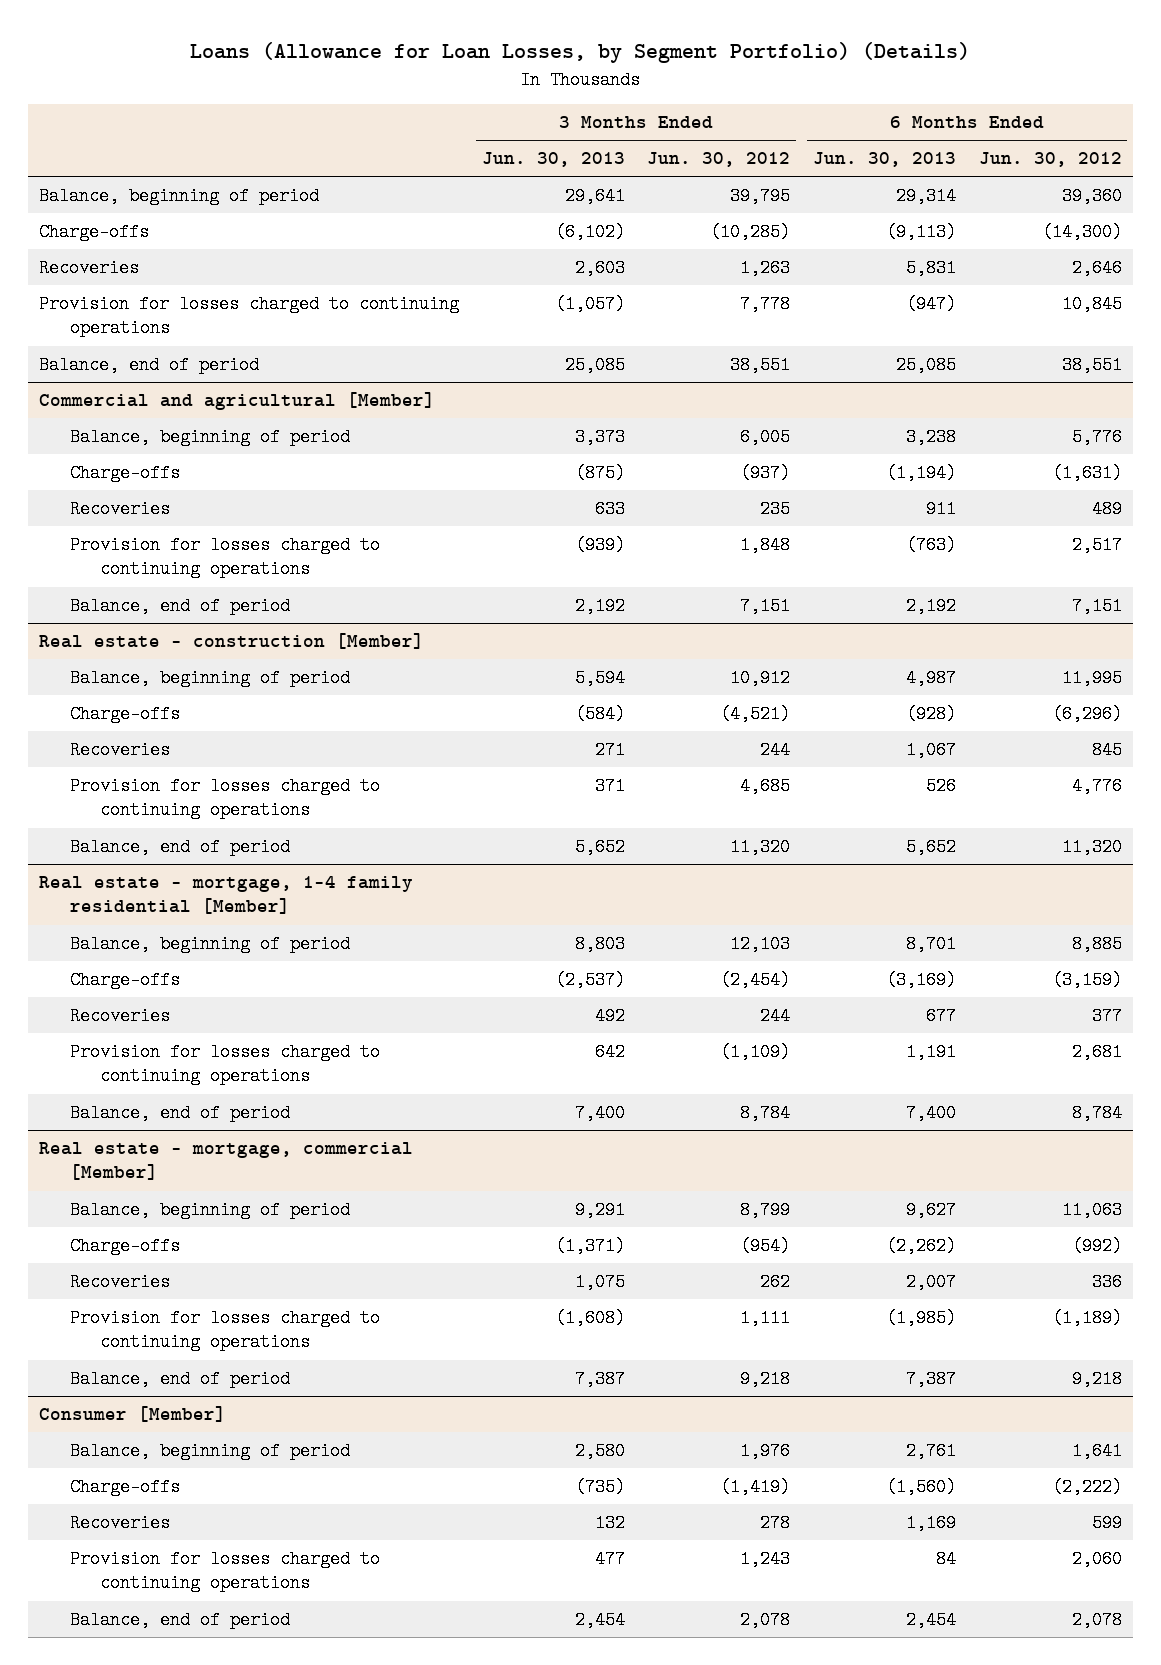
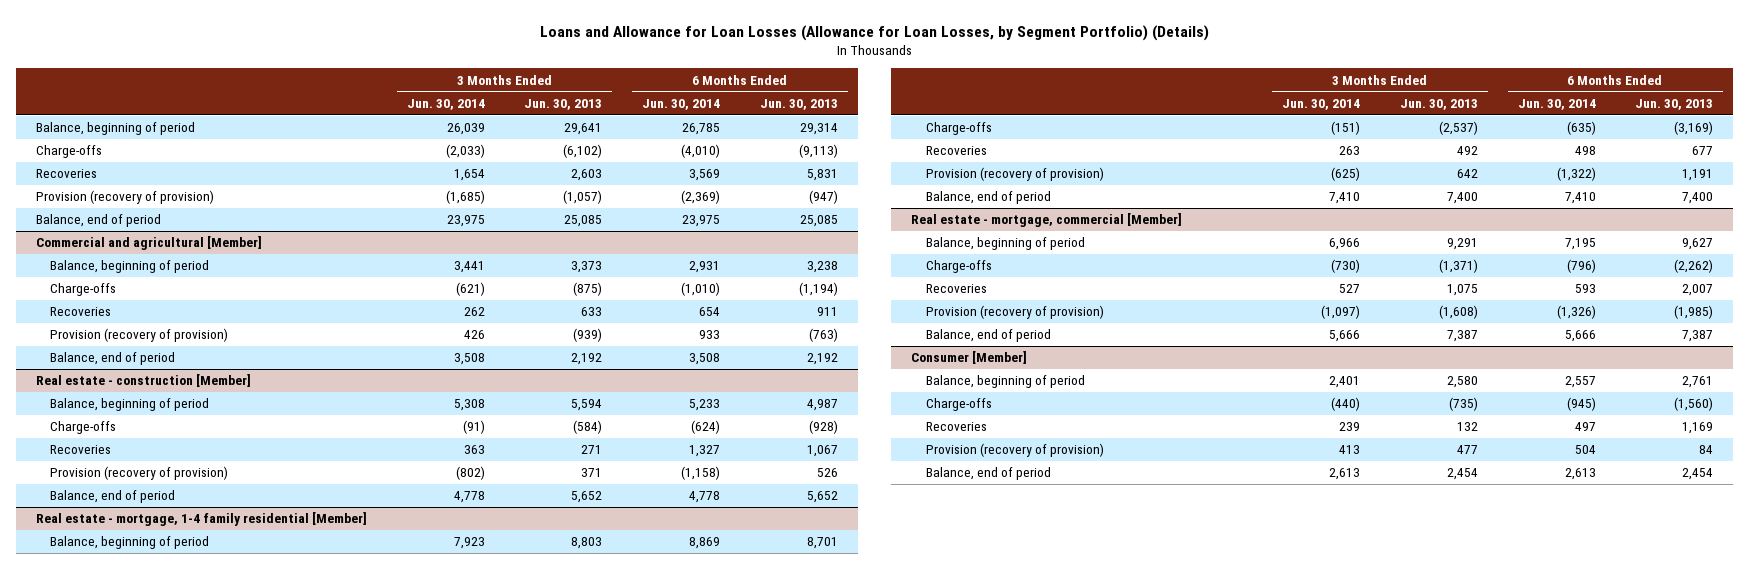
- Loans (Allowance for Loan Losses, by Segment Portfolio) (Details)
+ Loans and Allowance for Loan Losses (Allowance for Loan Losses, by Segment Portfolio) (Details)
- | 3 Months Ended Jun. 30, 2013 | 3 Months Ended Jun. 30, 2012 | 6 Months Ended Jun. 30, 2013 | 6 Months Ended Jun. 30, 2012
+ | 3 Months Ended Jun. 30, 2014 | 3 Months Ended Jun. 30, 2013 | 6 Months Ended Jun. 30, 2014 | 6 Months Ended Jun. 30, 2013
- Provision for losses charged to continuing operations | (1,057) | 7,778 | (947) | 10,845
+ Provision (recovery of provision) | (1,685) | (1,057) | (2,369) | (947)
@ Commercial and agricultural [Member]
- Provision for losses charged to continuing operations | (939) | 1,848 | (763) | 2,517
+ Provision (recovery of provision) | 426 | (939) | 933 | (763)
@ Real estate - construction [Member]
- Provision for losses charged to continuing operations | 371 | 4,685 | 526 | 4,776
+ Provision (recovery of provision) | (802) | 371 | (1,158) | 526
@ Real estate - mortgage, 1-4 family residential [Member]
- Provision for losses charged to continuing operations | 642 | (1,109) | 1,191 | 2,681
+ Provision (recovery of provision) | (625) | 642 | (1,322) | 1,191
@ Real estate - mortgage, commercial [Member]
- Provision for losses charged to continuing operations | (1,608) | 1,111 | (1,985) | (1,189)
+ Provision (recovery of provision) | (1,097) | (1,608) | (1,326) | (1,985)
@ Consumer [Member]
- Provision for losses charged to continuing operations | 477 | 1,243 | 84 | 2,060
+ Provision (recovery of provision) | 413 | 477 | 504 | 84

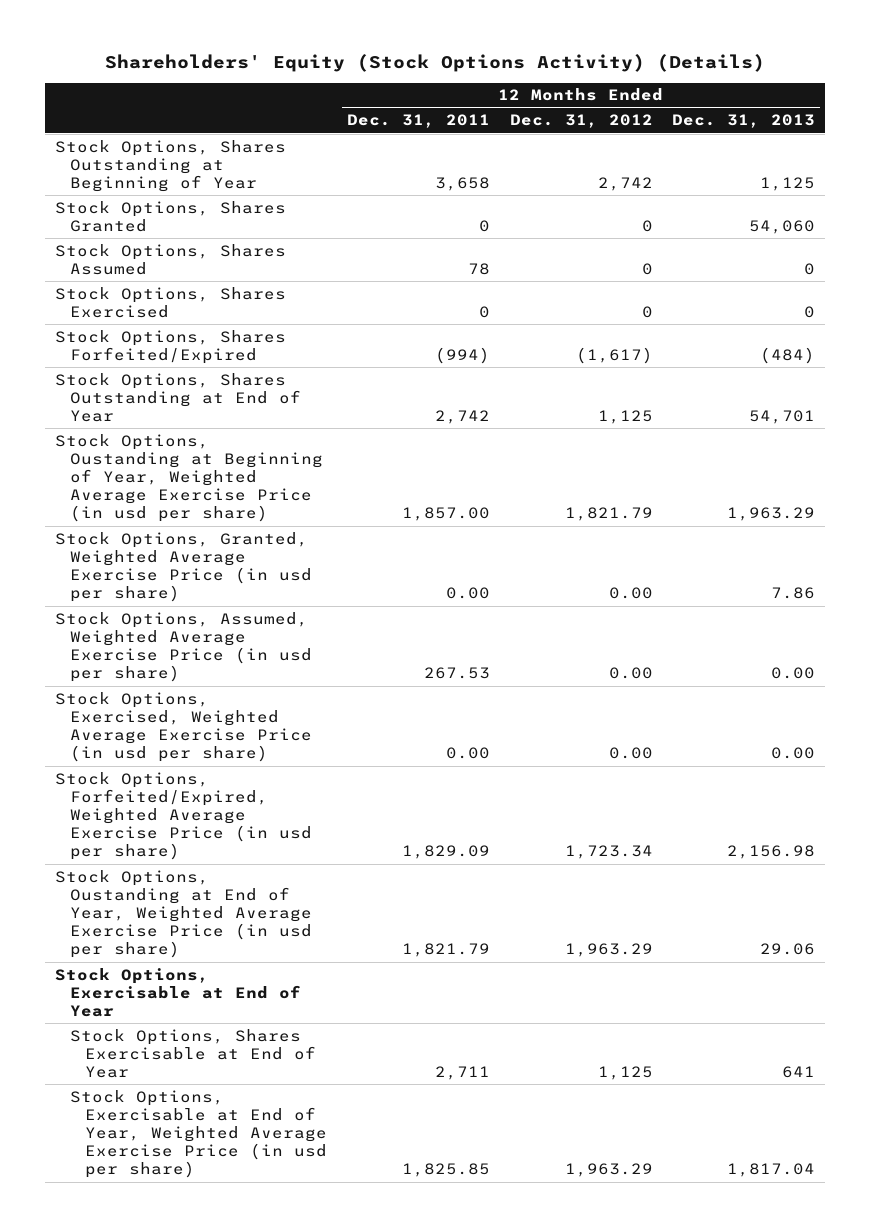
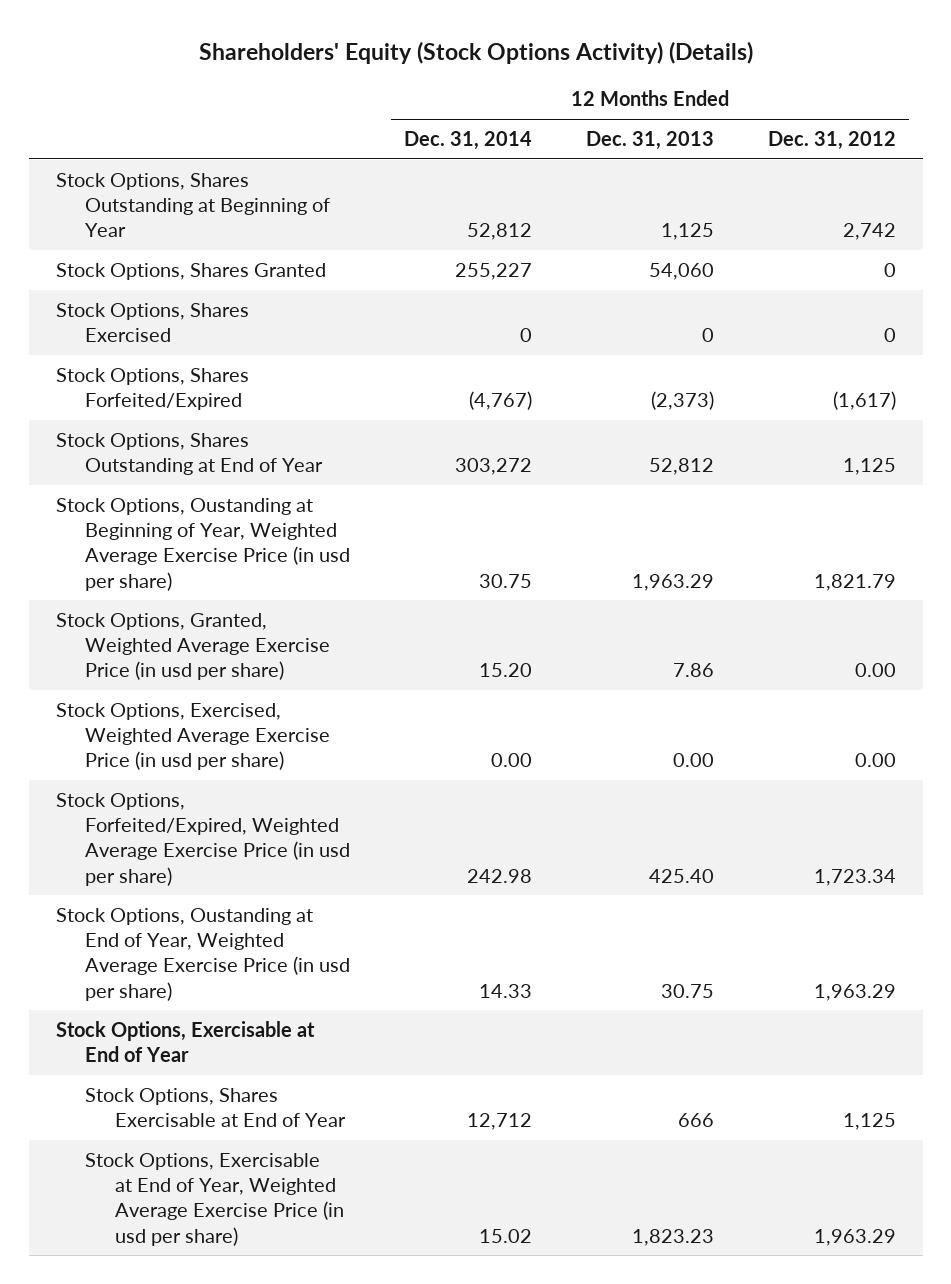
- | 12 Months Ended Dec. 31, 2011 | 12 Months Ended Dec. 31, 2012 | 12 Months Ended Dec. 31, 2013
+ | 12 Months Ended Dec. 31, 2014 | 12 Months Ended Dec. 31, 2013 | 12 Months Ended Dec. 31, 2012
- Stock Options, Shares Assumed | 78 | 0 | 0
- Stock Options, Shares Forfeited/Expired | (994) | (1,617) | (484)
- Stock Options, Shares Outstanding at End of Year | 2,742 | 1,125 | 54,701
+ Stock Options, Shares Forfeited/Expired | (4,767) | (2,373) | (1,617)
+ Stock Options, Shares Outstanding at End of Year | 303,272 | 52,812 | 1,125
- Stock Options, Assumed, Weighted Average Exercise Price (in usd per share) | 267.53 | 0.00 | 0.00
- Stock Options, Forfeited/Expired, Weighted Average Exercise Price (in usd per share) | 1,829.09 | 1,723.34 | 2,156.98
- Stock Options, Oustanding at End of Year, Weighted Average Exercise Price (in usd per share) | 1,821.79 | 1,963.29 | 29.06
+ Stock Options, Forfeited/Expired, Weighted Average Exercise Price (in usd per share) | 242.98 | 425.40 | 1,723.34
+ Stock Options, Oustanding at End of Year, Weighted Average Exercise Price (in usd per share) | 14.33 | 30.75 | 1,963.29
- Stock Options, Shares Exercisable at End of Year | 2,711 | 1,125 | 641
- Stock Options, Exercisable at End of Year, Weighted Average Exercise Price (in usd per share) | 1,825.85 | 1,963.29 | 1,817.04
+ Stock Options, Shares Exercisable at End of Year | 12,712 | 666 | 1,125
+ Stock Options, Exercisable at End of Year, Weighted Average Exercise Price (in usd per share) | 15.02 | 1,823.23 | 1,963.29

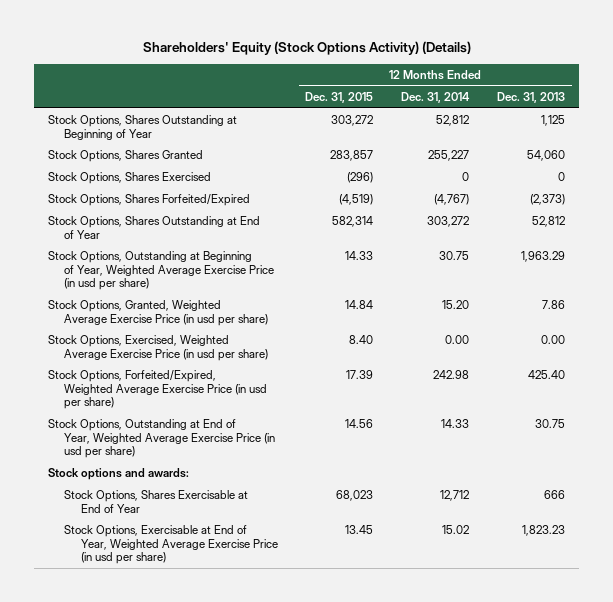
- | 12 Months Ended Dec. 31, 2014 | 12 Months Ended Dec. 31, 2013 | 12 Months Ended Dec. 31, 2012
+ | 12 Months Ended Dec. 31, 2015 | 12 Months Ended Dec. 31, 2014 | 12 Months Ended Dec. 31, 2013
- Stock Options, Oustanding at Beginning of Year, Weighted Average Exercise Price (in usd per share) | 30.75 | 1,963.29 | 1,821.79
+ Stock Options, Outstanding at Beginning of Year, Weighted Average Exercise Price (in usd per share) | 14.33 | 30.75 | 1,963.29
- Stock Options, Oustanding at End of Year, Weighted Average Exercise Price (in usd per share) | 14.33 | 30.75 | 1,963.29
- Stock Options, Exercisable at End of Year
+ Stock Options, Outstanding at End of Year, Weighted Average Exercise Price (in usd per share) | 14.56 | 14.33 | 30.75
+ Stock options and awards:

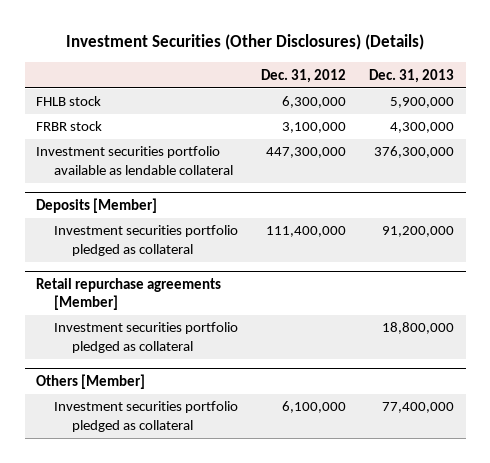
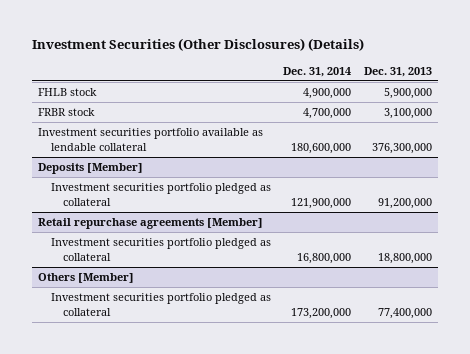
- | Dec. 31, 2012 | Dec. 31, 2013
+ | Dec. 31, 2014 | Dec. 31, 2013
- FRBR stock | 3,100,000 | 4,300,000
+ FRBR stock | 4,700,000 | 3,100,000

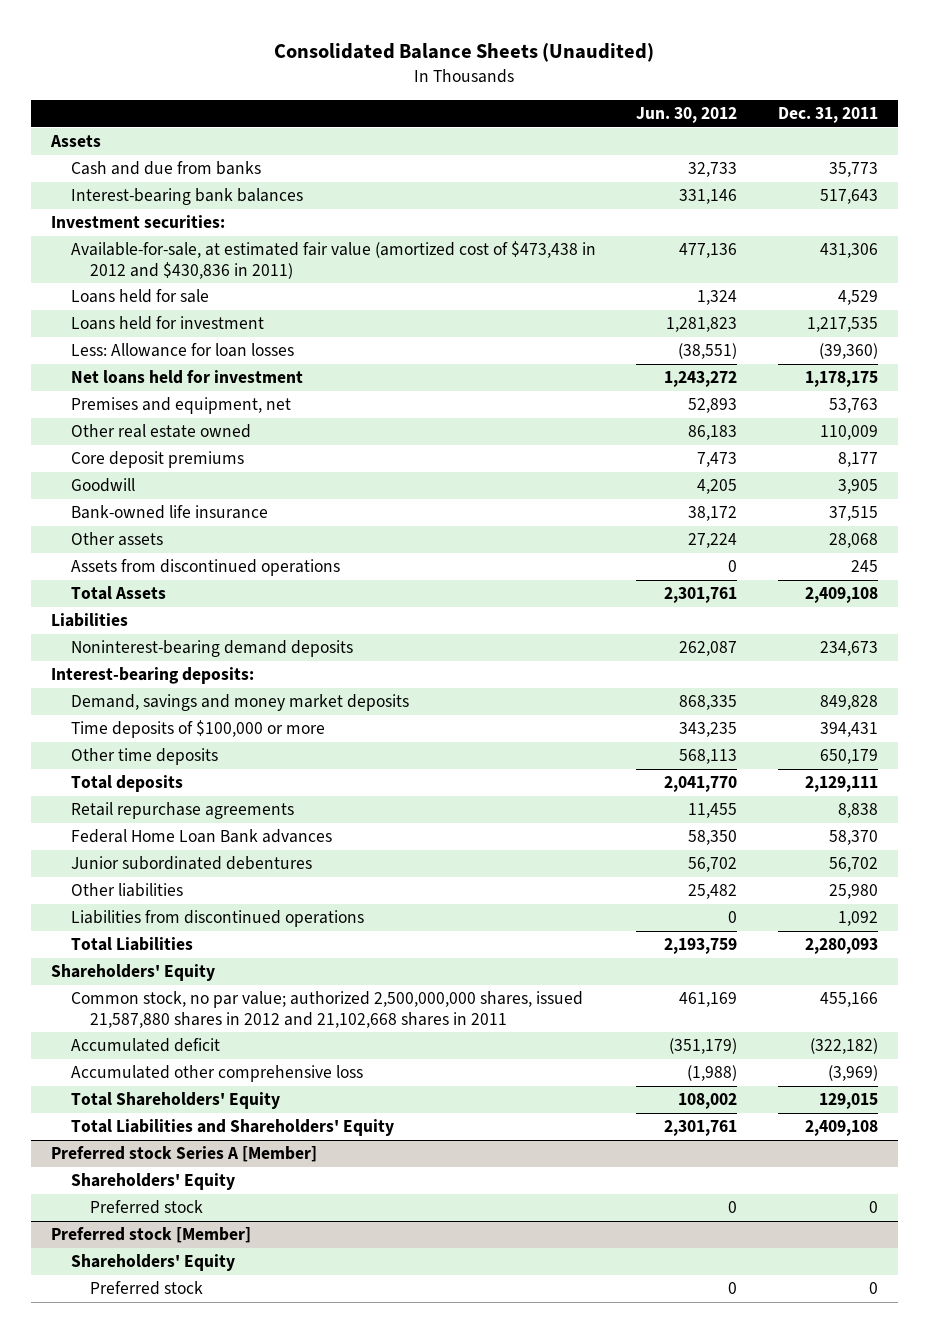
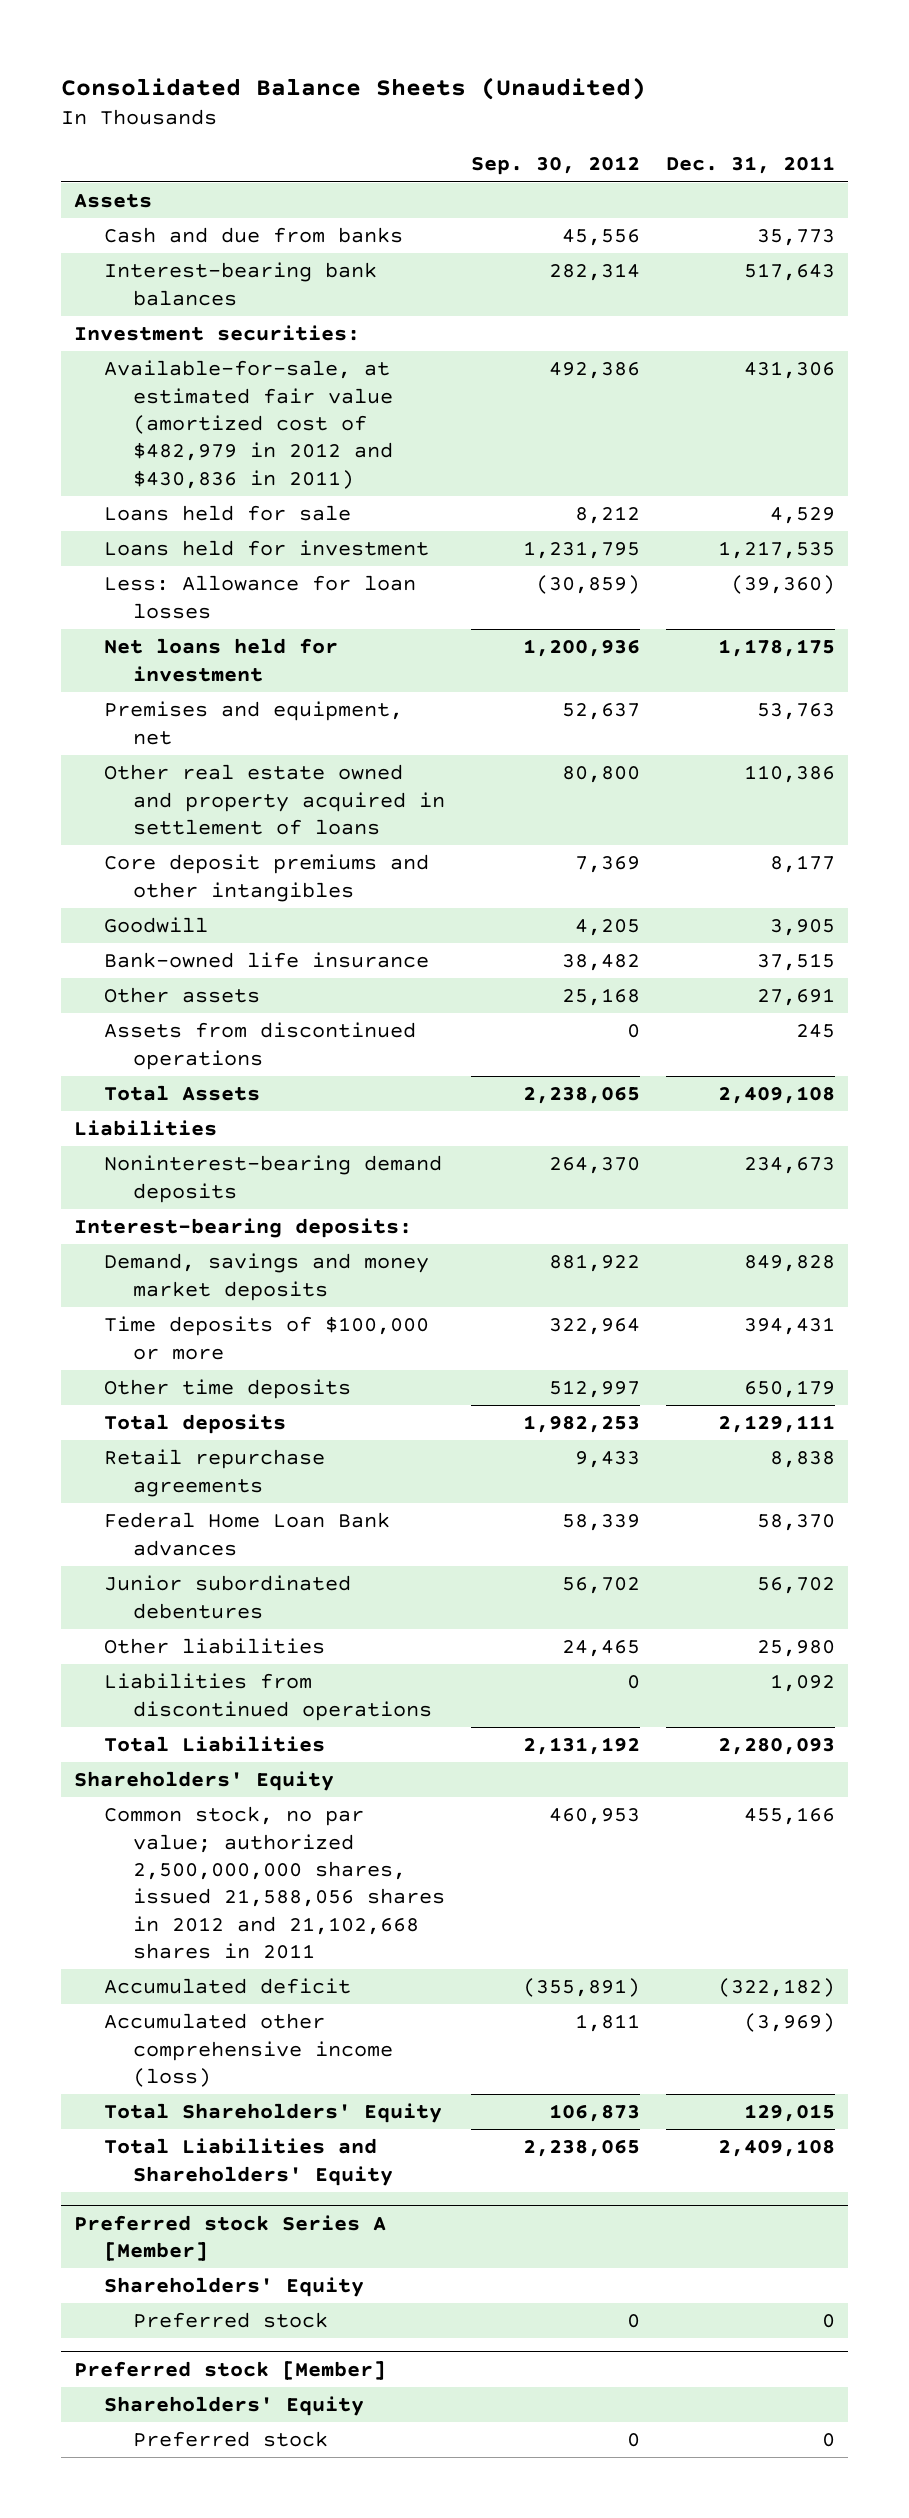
- | Jun. 30, 2012 | Dec. 31, 2011
+ | Sep. 30, 2012 | Dec. 31, 2011
- Available-for-sale, at estimated fair value (amortized cost of $473,438 in 2012 and $430,836 in 2011) | 477,136 | 431,306
+ Available-for-sale, at estimated fair value (amortized cost of $482,979 in 2012 and $430,836 in 2011) | 492,386 | 431,306
- Other real estate owned | 86,183 | 110,009
- Core deposit premiums | 7,473 | 8,177
+ Other real estate owned and property acquired in settlement of loans | 80,800 | 110,386
+ Core deposit premiums and other intangibles | 7,369 | 8,177
- Other assets | 27,224 | 28,068
+ Other assets | 25,168 | 27,691
- Common stock, no par value; authorized 2,500,000,000 shares, issued 21,587,880 shares in 2012 and 21,102,668 shares in 2011 | 461,169 | 455,166
+ Common stock, no par value; authorized 2,500,000,000 shares, issued 21,588,056 shares in 2012 and 21,102,668 shares in 2011 | 460,953 | 455,166
- Accumulated other comprehensive loss | (1,988) | (3,969)
+ Accumulated other comprehensive income (loss) | 1,811 | (3,969)

